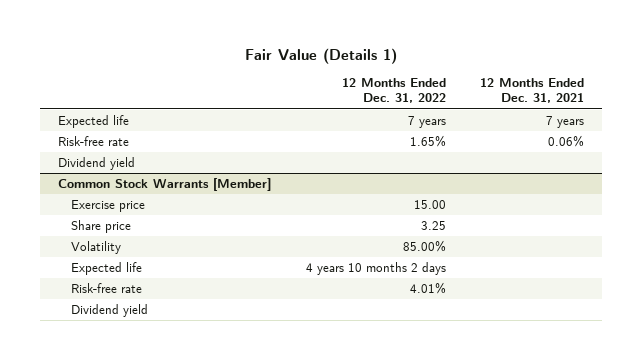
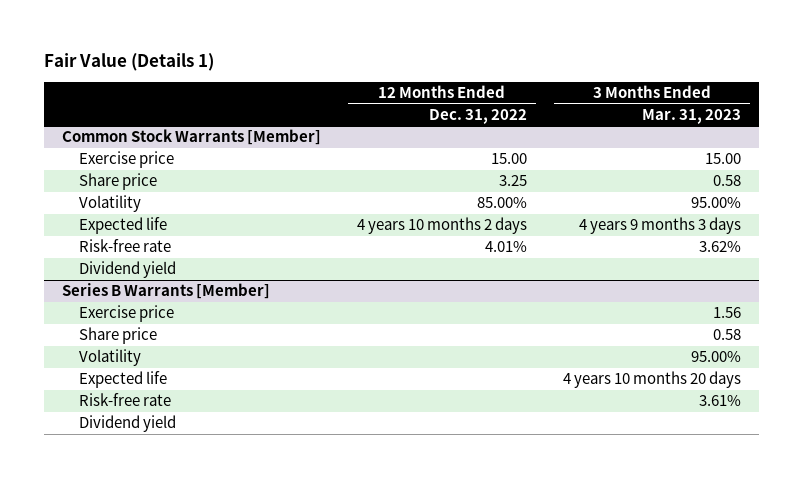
- | 12 Months Ended Dec. 31, 2022 | 12 Months Ended Dec. 31, 2021
+ | 12 Months Ended Dec. 31, 2022 | 3 Months Ended Mar. 31, 2023
- Expected life | 7 years | 7 years
- Risk-free rate | 1.65% | 0.06%
- Dividend yield
+ Series B Warrants [Member]
+ Exercise price | | 1.56
+ Share price | | 0.58
+ Volatility | | 95.00%
+ Expected life | | 4 years 10 months 20 days
+ Risk-free rate | | 3.61%
+ Dividend yield

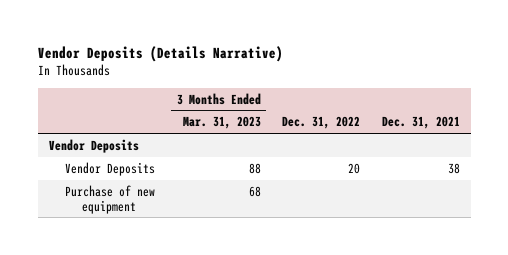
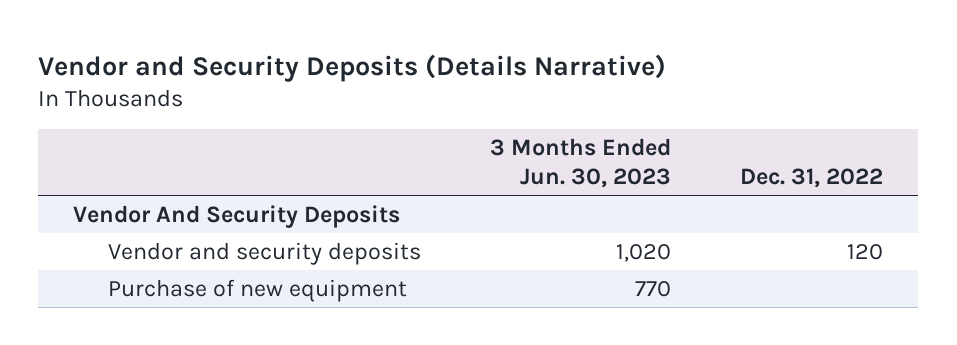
- Vendor Deposits (Details Narrative)
+ Vendor and Security Deposits (Details Narrative)
- | 3 Months Ended Mar. 31, 2023 | Dec. 31, 2022 | Dec. 31, 2021
+ | 3 Months Ended Jun. 30, 2023 | Dec. 31, 2022
- Vendor Deposits
- Vendor Deposits | 88 | 20 | 38
+ Vendor And Security Deposits
+ Vendor and security deposits | 1,020 | 120

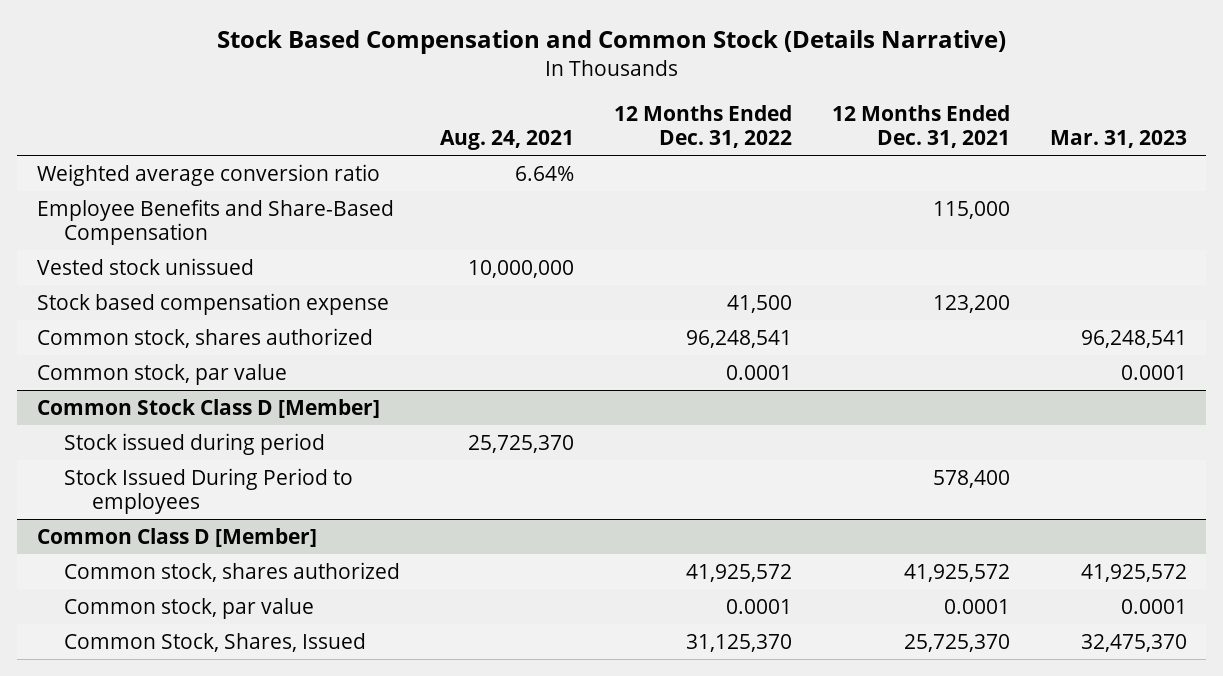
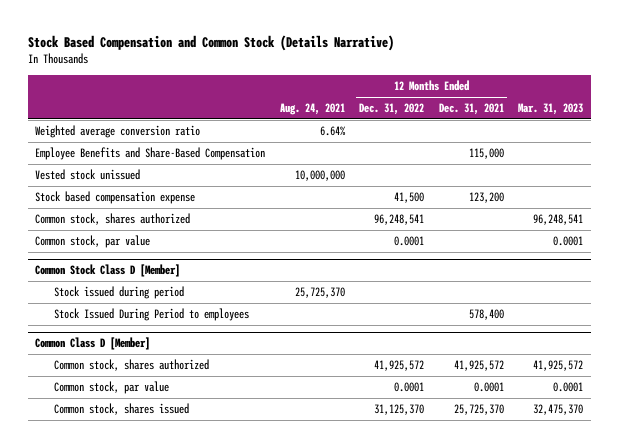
@ Common Class D [Member]
- Common Stock, Shares, Issued | | 31,125,370 | 25,725,370 | 32,475,370
+ Common stock, shares issued | | 31,125,370 | 25,725,370 | 32,475,370

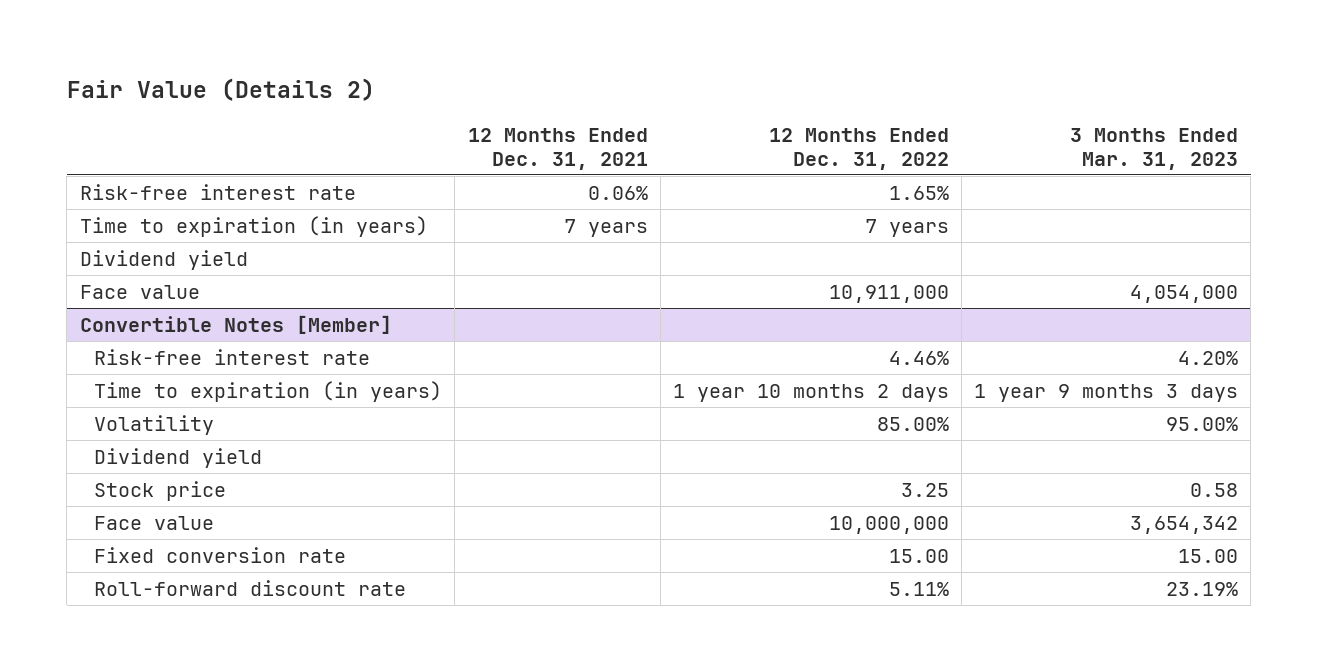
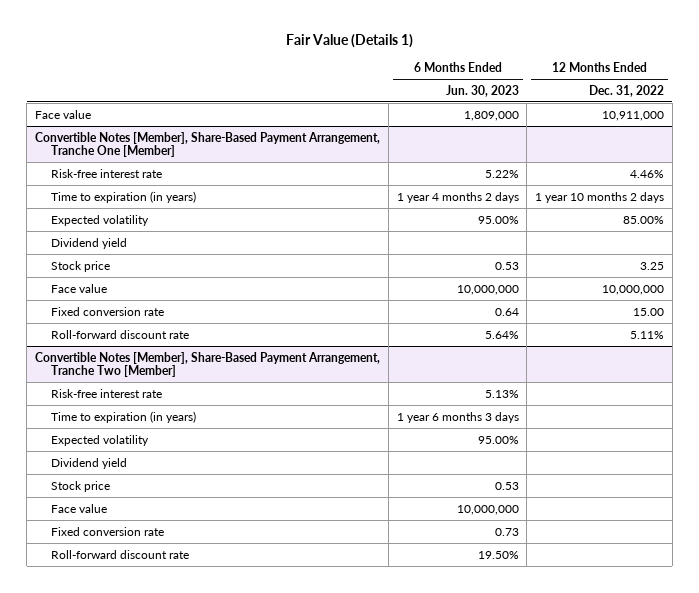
- Fair Value (Details 2)
+ Fair Value (Details 1)
- | 12 Months Ended Dec. 31, 2021 | 12 Months Ended Dec. 31, 2022 | 3 Months Ended Mar. 31, 2023
+ | 6 Months Ended Jun. 30, 2023 | 12 Months Ended Dec. 31, 2022
- Risk-free interest rate | 0.06% | 1.65% |
- Time to expiration (in years) | 7 years | 7 years |
- Dividend yield
- Convertible Notes [Member]
+ Convertible Notes [Member], Share-Based Payment Arrangement, Tranche One [Member]
- Volatility | | 85.00% | 95.00%
+ Expected volatility | 95.00% | 85.00%
+ Convertible Notes [Member], Share-Based Payment Arrangement, Tranche Two [Member]
+ Risk-free interest rate | 5.13% |
+ Time to expiration (in years) | 1 year 6 months 3 days |
+ Expected volatility | 95.00% |
+ Dividend yield
+ Stock price | 0.53 |
+ Face value | 10,000,000 |
+ Fixed conversion rate | 0.73 |
+ Roll-forward discount rate | 19.50% |

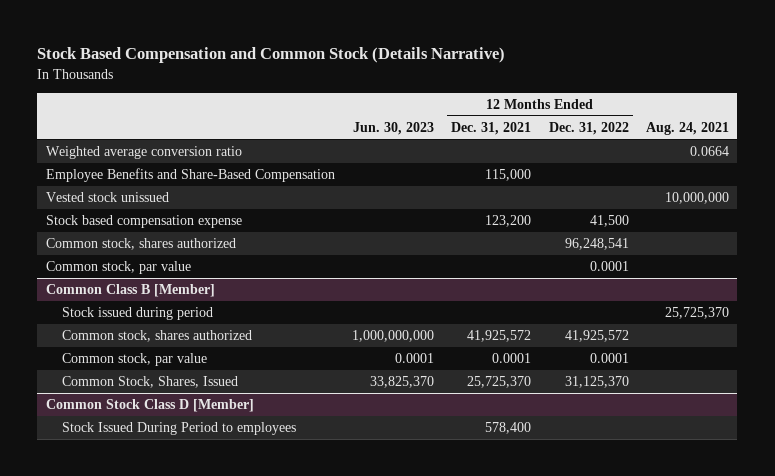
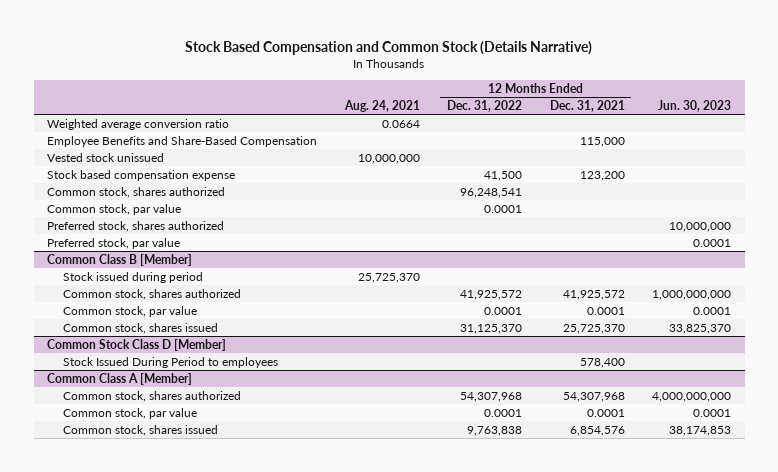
- | Jun. 30, 2023 | 12 Months Ended Dec. 31, 2021 | 12 Months Ended Dec. 31, 2022 | Aug. 24, 2021
+ | Aug. 24, 2021 | 12 Months Ended Dec. 31, 2022 | 12 Months Ended Dec. 31, 2021 | Jun. 30, 2023
+ Preferred stock, shares authorized | | | | 10,000,000
+ Preferred stock, par value | | | | 0.0001
@ Common Class B [Member]
- Common Stock, Shares, Issued | 33,825,370 | 25,725,370 | 31,125,370 |
+ Common stock, shares issued | | 31,125,370 | 25,725,370 | 33,825,370
+ Common Class A [Member]
+ Common stock, shares authorized | | 54,307,968 | 54,307,968 | 4,000,000,000
+ Common stock, par value | | 0.0001 | 0.0001 | 0.0001
+ Common stock, shares issued | | 9,763,838 | 6,854,576 | 38,174,853

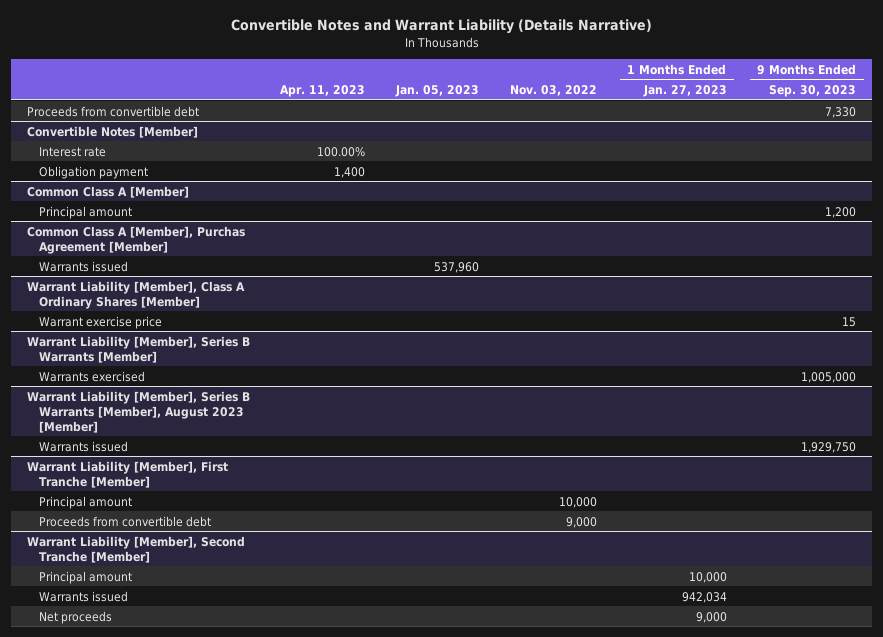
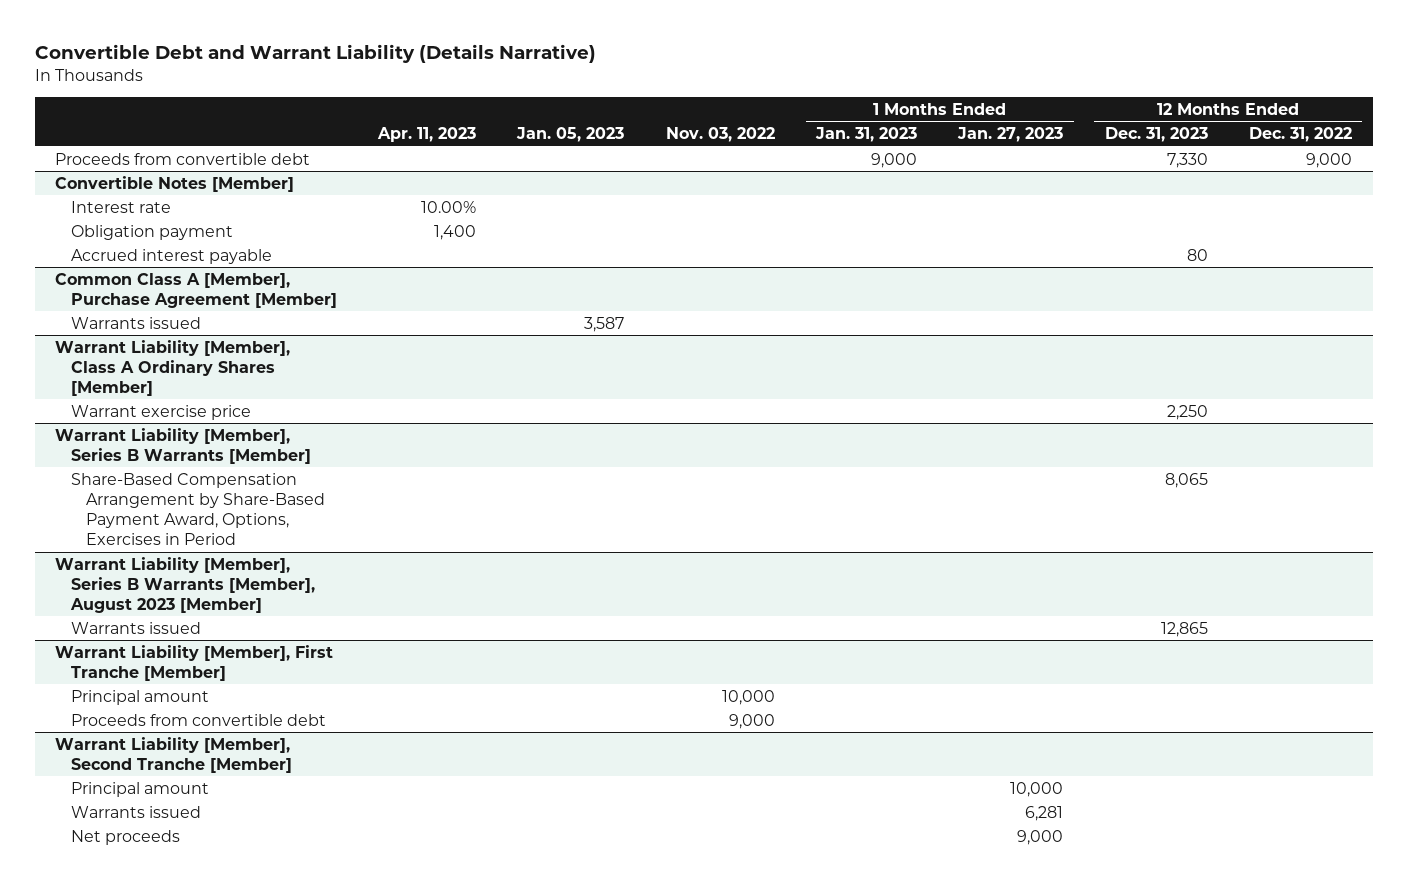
- Convertible Notes and Warrant Liability (Details Narrative)
+ Convertible Debt and Warrant Liability (Details Narrative)
- | Apr. 11, 2023 | Jan. 05, 2023 | Nov. 03, 2022 | 1 Months Ended Jan. 27, 2023 | 9 Months Ended Sep. 30, 2023
+ | Apr. 11, 2023 | Jan. 05, 2023 | Nov. 03, 2022 | 1 Months Ended Jan. 31, 2023 | 1 Months Ended Jan. 27, 2023 | 12 Months Ended Dec. 31, 2023 | 12 Months Ended Dec. 31, 2022
@ Convertible Notes [Member]
- Interest rate | 100.00% | | | |
+ Interest rate | 10.00% | | | | | |
- Common Class A [Member]
- Principal amount | | | | | 1,200
- Common Class A [Member], Purchas Agreement [Member]
- Warrants issued | | 537,960 | | |
@ Convertible Notes [Member]
+ Accrued interest payable | | | | | | 80 |
+ Common Class A [Member], Purchase Agreement [Member]
+ Warrants issued | | 3,587 | | | | |
@ Warrant Liability [Member], Series B Warrants [Member]
- Warrants exercised | | | | | 1,005,000
+ Share-Based Compensation Arrangement by Share-Based Payment Award, Options, Exercises in Period | | | | | | 8,065 |
@ Warrant Liability [Member], Second Tranche [Member]
- Warrants issued | | | | 942,034 |
+ Warrants issued | | | | | 6,281 | |

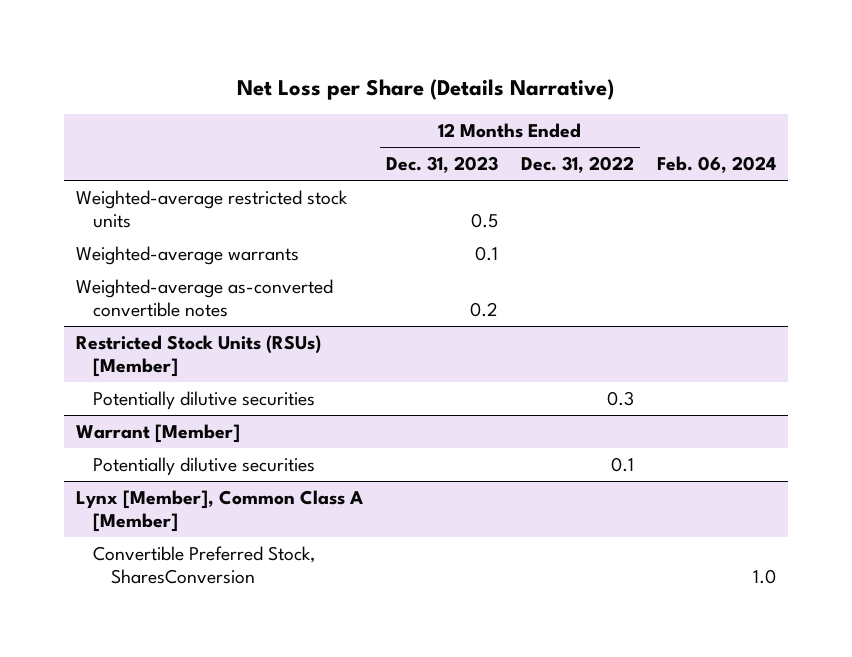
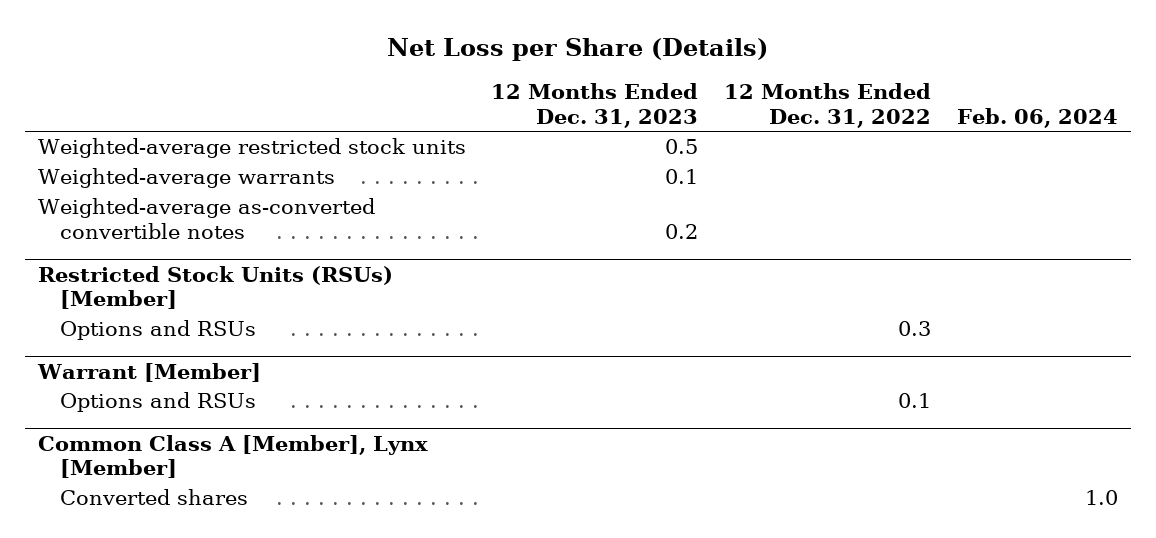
- Net Loss per Share (Details Narrative)
+ Net Loss per Share (Details)
@ Restricted Stock Units (RSUs) [Member]
- Potentially dilutive securities | | 0.3 |
+ Options and RSUs | | 0.3 |
@ Warrant [Member]
- Potentially dilutive securities | | 0.1 |
- Lynx [Member], Common Class A [Member]
- Convertible Preferred Stock, SharesConversion | | | 1.0
@ Warrant [Member]
+ Options and RSUs | | 0.1 |
+ Common Class A [Member], Lynx [Member]
+ Converted shares | | | 1.0

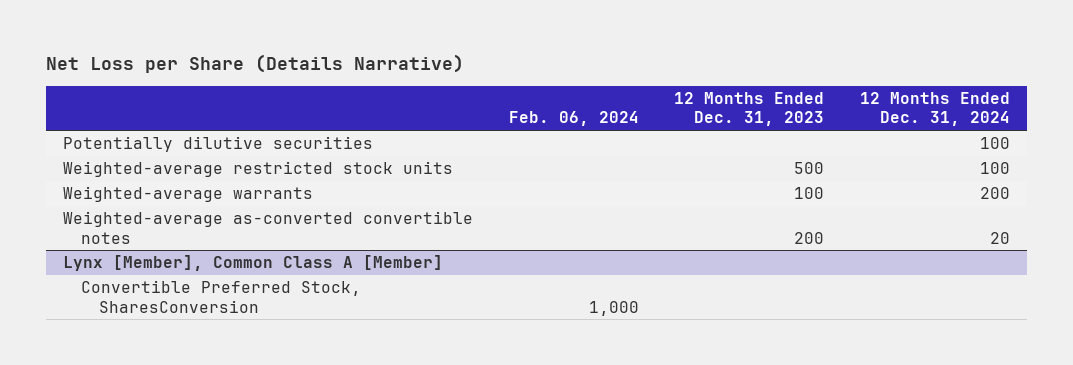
- Net Loss per Share (Details)
+ Net Loss per Share (Details Narrative)
- | 12 Months Ended Dec. 31, 2023 | 12 Months Ended Dec. 31, 2022 | Feb. 06, 2024
+ | Feb. 06, 2024 | 12 Months Ended Dec. 31, 2023 | 12 Months Ended Dec. 31, 2024
- Weighted-average restricted stock units | 0.5 | |
- Weighted-average warrants | 0.1 | |
- Weighted-average as-converted convertible notes | 0.2 | |
- Restricted Stock Units (RSUs) [Member]
- Options and RSUs | | 0.3 |
- Warrant [Member]
- Options and RSUs | | 0.1 |
- Common Class A [Member], Lynx [Member]
- Converted shares | | | 1.0
+ Potentially dilutive securities | | | 100
+ Weighted-average restricted stock units | | 500 | 100
+ Weighted-average warrants | | 100 | 200
+ Weighted-average as-converted convertible notes | | 200 | 20
+ Lynx [Member], Common Class A [Member]
+ Convertible Preferred Stock, SharesConversion | 1,000 | |

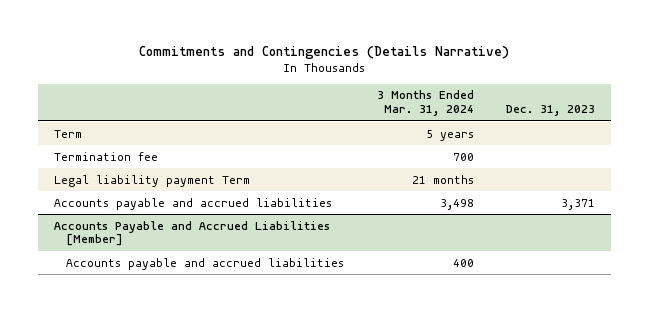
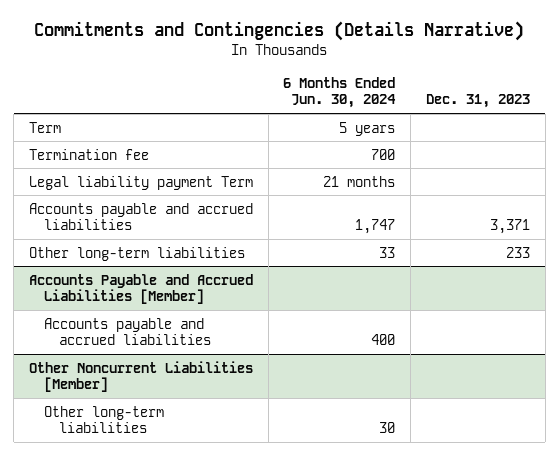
- | 3 Months Ended Mar. 31, 2024 | Dec. 31, 2023
+ | 6 Months Ended Jun. 30, 2024 | Dec. 31, 2023
+ Other long-term liabilities | 33 | 233
+ Other Noncurrent Liabilities [Member]
+ Other long-term liabilities | 30 |

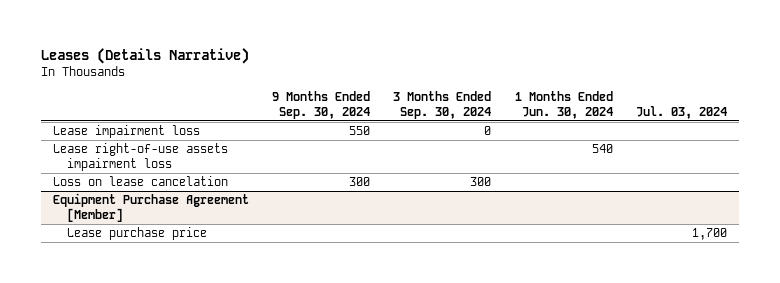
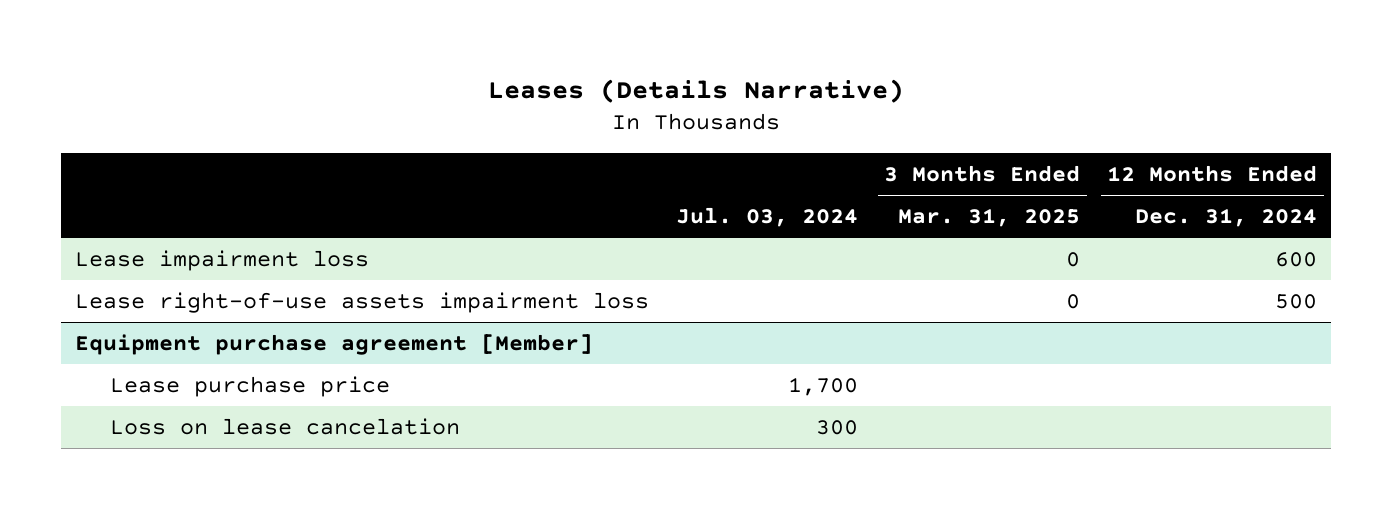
- | 9 Months Ended Sep. 30, 2024 | 3 Months Ended Sep. 30, 2024 | 1 Months Ended Jun. 30, 2024 | Jul. 03, 2024
+ | Jul. 03, 2024 | 3 Months Ended Mar. 31, 2025 | 12 Months Ended Dec. 31, 2024
- Loss on lease cancelation | 300 | 300 | |
- Equipment Purchase Agreement [Member]
+ Equipment purchase agreement [Member]
+ Loss on lease cancelation | 300 | |

